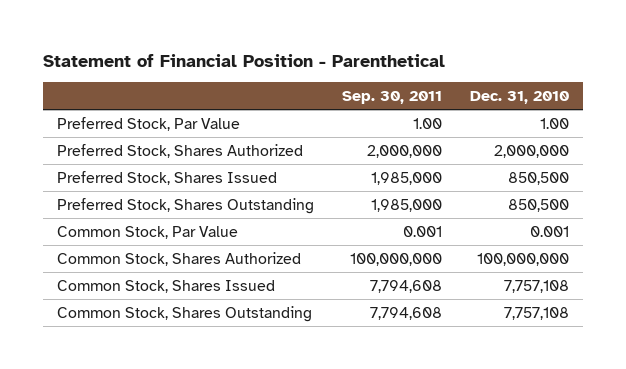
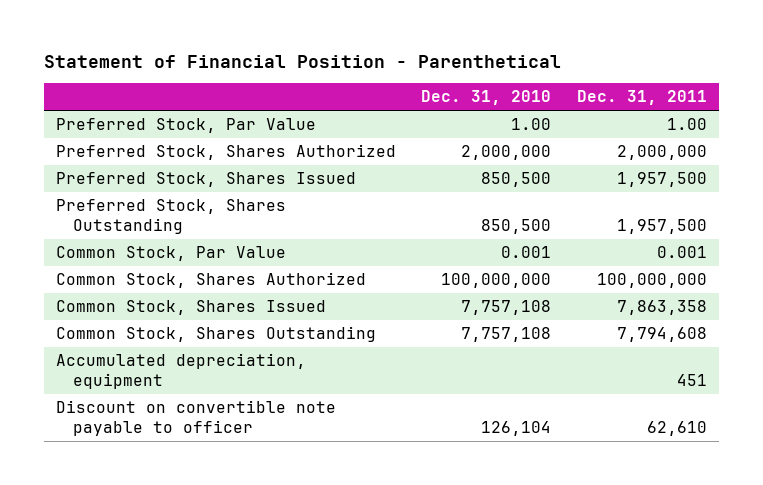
- | Sep. 30, 2011 | Dec. 31, 2010
+ | Dec. 31, 2010 | Dec. 31, 2011
+ Accumulated depreciation, equipment | | 451
+ Discount on convertible note payable to officer | 126,104 | 62,610

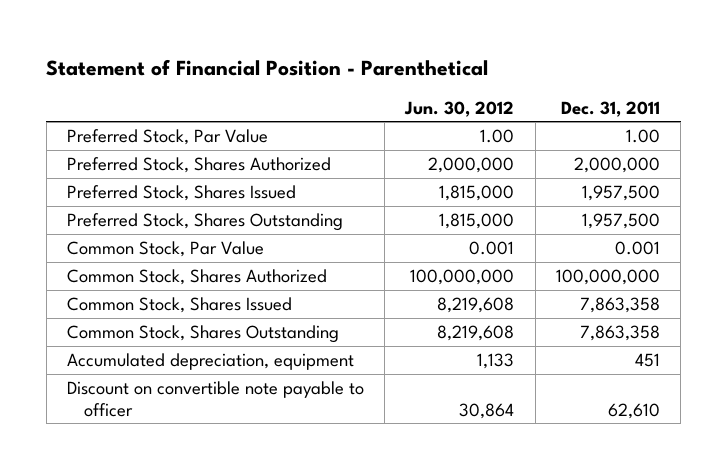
- | Dec. 31, 2010 | Dec. 31, 2011
+ | Jun. 30, 2012 | Dec. 31, 2011
- Common Stock, Shares Outstanding | 7,757,108 | 7,794,608
+ Common Stock, Shares Outstanding | 8,219,608 | 7,863,358

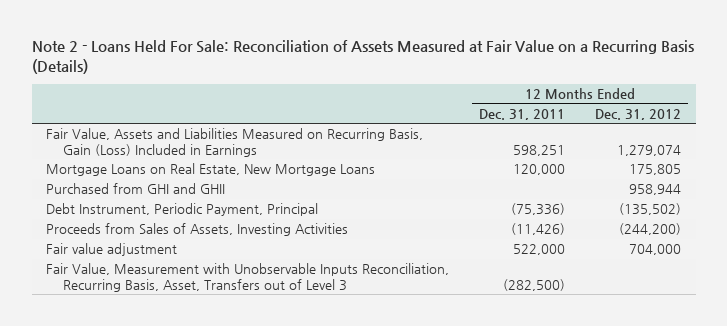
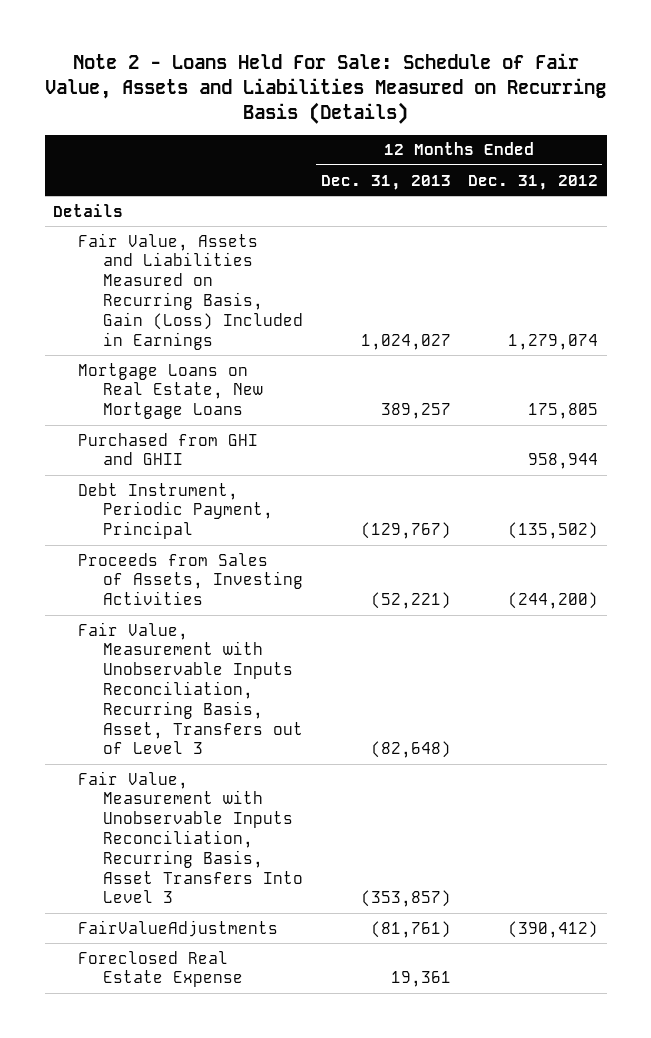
- Note 2 - Loans Held For Sale: Reconciliation of Assets Measured at Fair Value on a Recurring Basis (Details)
+ Note 2 - Loans Held For Sale: Schedule of Fair Value, Assets and Liabilities Measured on Recurring Basis (Details)
- | 12 Months Ended Dec. 31, 2011 | 12 Months Ended Dec. 31, 2012
+ | 12 Months Ended Dec. 31, 2013 | 12 Months Ended Dec. 31, 2012
+ Details
- Fair value adjustment | 522,000 | 704,000
+ Fair Value, Measurement with Unobservable Inputs Reconciliation, Recurring Basis, Asset Transfers Into Level 3 | (353,857) |
+ FairValueAdjustments | (81,761) | (390,412)
+ Foreclosed Real Estate Expense | 19,361 |

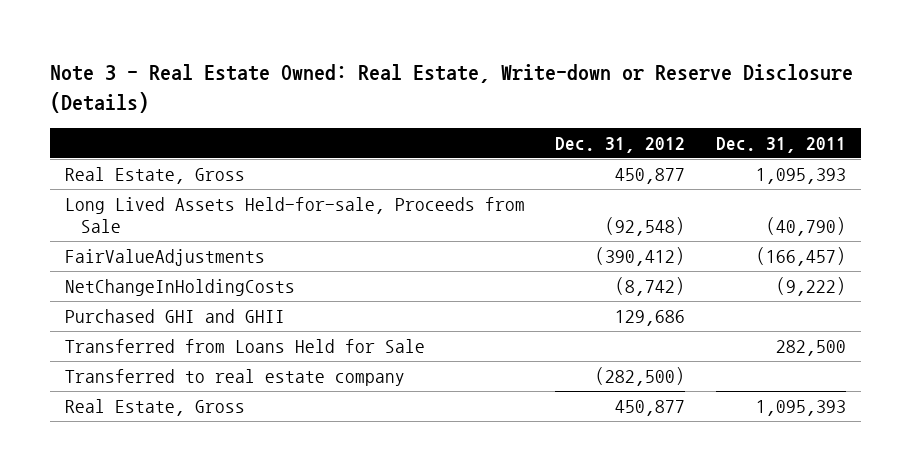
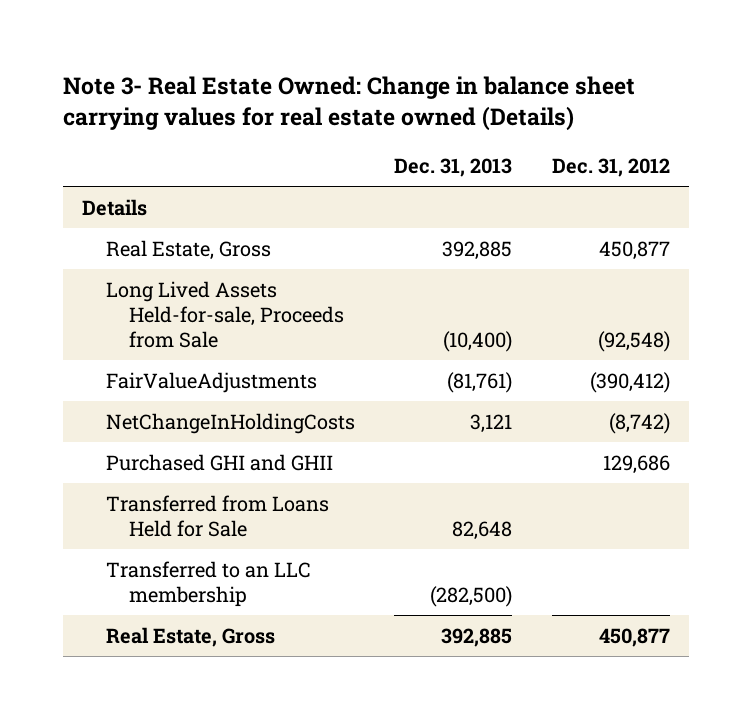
- Note 3 - Real Estate Owned: Real Estate, Write-down or Reserve Disclosure (Details)
+ Note 3- Real Estate Owned: Change in balance sheet carrying values for real estate owned (Details)
- | Dec. 31, 2012 | Dec. 31, 2011
+ | Dec. 31, 2013 | Dec. 31, 2012
+ Details
- Transferred to real estate company | (282,500) |
+ Transferred to an LLC membership | (282,500) |

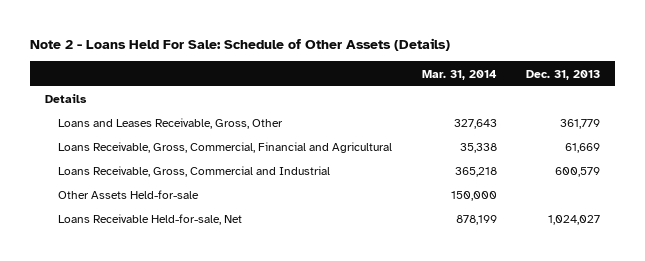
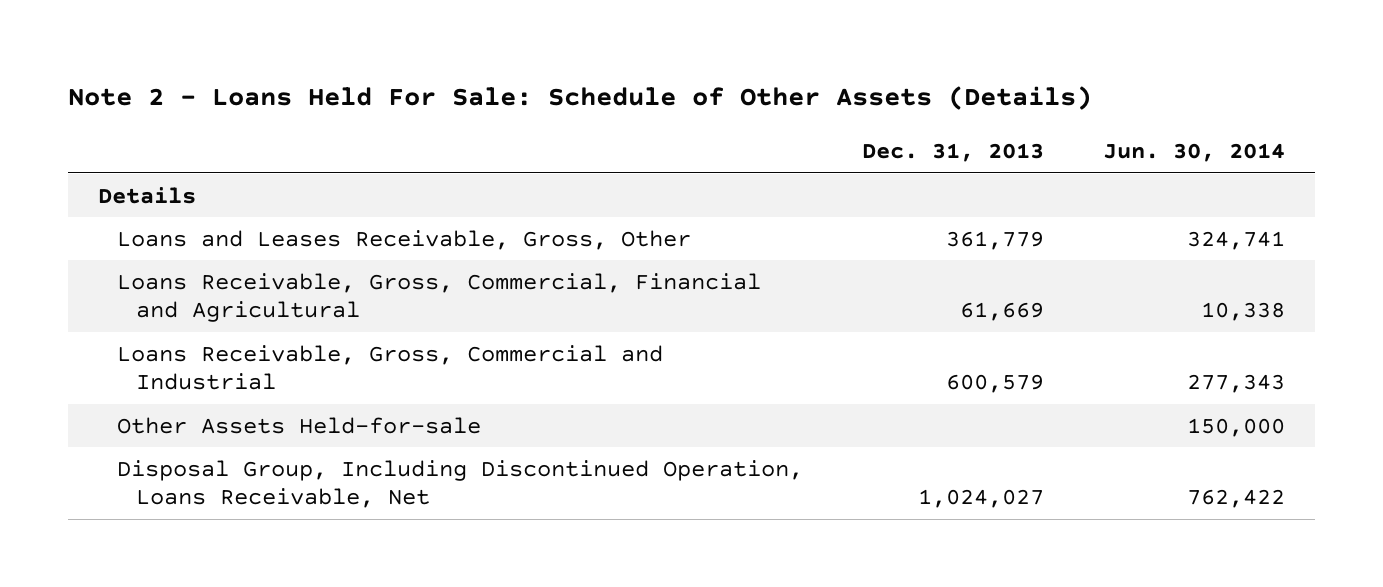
- | Mar. 31, 2014 | Dec. 31, 2013
+ | Dec. 31, 2013 | Jun. 30, 2014
- Loans Receivable Held-for-sale, Net | 878,199 | 1,024,027
+ Disposal Group, Including Discontinued Operation, Loans Receivable, Net | 1,024,027 | 762,422

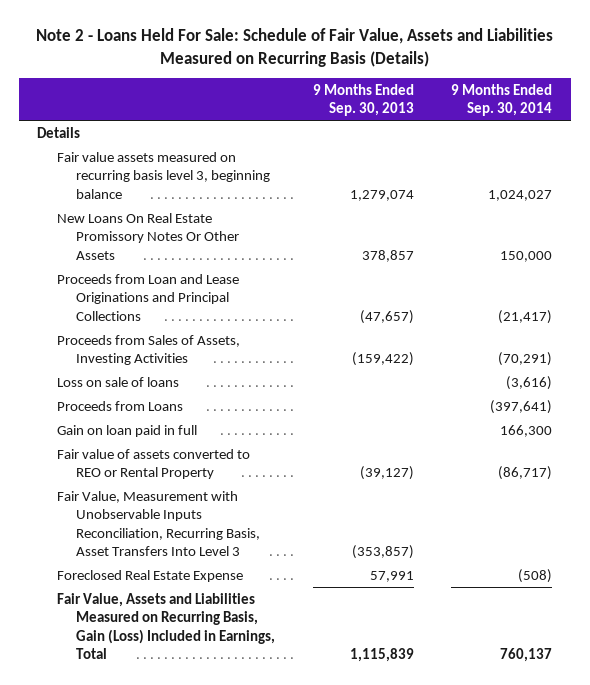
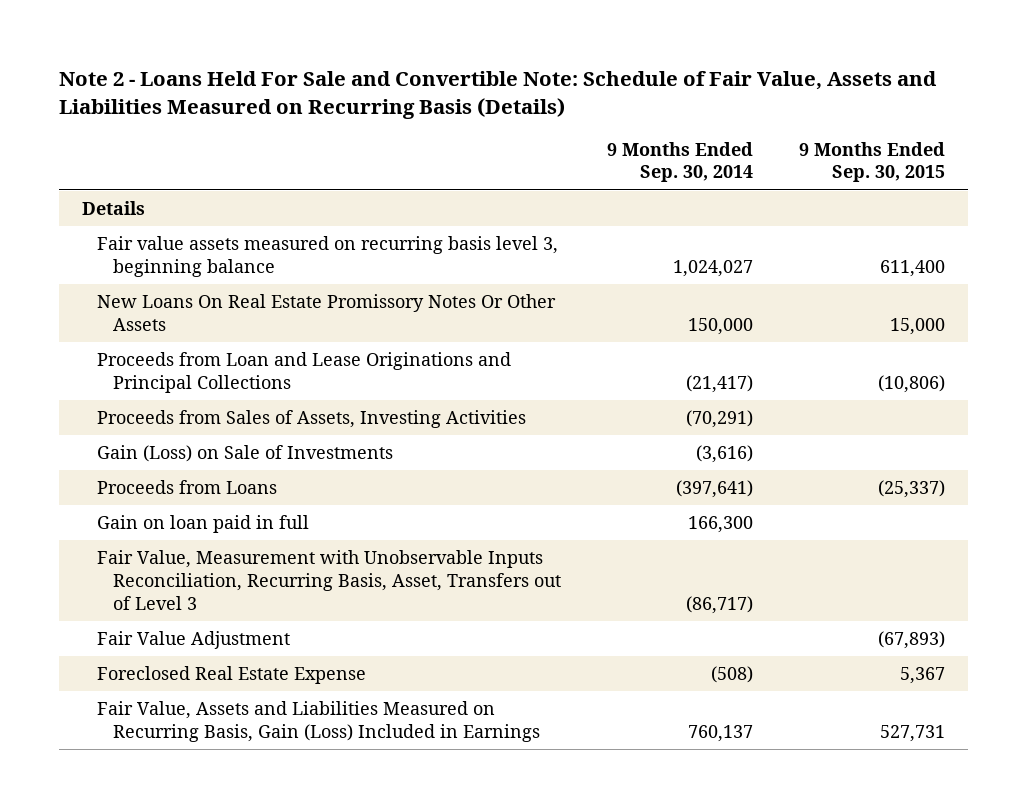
- Note 2 - Loans Held For Sale: Schedule of Fair Value, Assets and Liabilities Measured on Recurring Basis (Details)
+ Note 2 - Loans Held For Sale and Convertible Note: Schedule of Fair Value, Assets and Liabilities Measured on Recurring Basis (Details)
- | 9 Months Ended Sep. 30, 2013 | 9 Months Ended Sep. 30, 2014
+ | 9 Months Ended Sep. 30, 2014 | 9 Months Ended Sep. 30, 2015
- Loss on sale of loans | | (3,616)
+ Gain (Loss) on Sale of Investments | (3,616) |
- Fair value of assets converted to REO or Rental Property | (39,127) | (86,717)
- Fair Value, Measurement with Unobservable Inputs Reconciliation, Recurring Basis, Asset Transfers Into Level 3 | (353,857) |
+ Fair Value, Measurement with Unobservable Inputs Reconciliation, Recurring Basis, Asset, Transfers out of Level 3 | (86,717) |
+ Fair Value Adjustment | | (67,893)
- Fair Value, Assets and Liabilities Measured on Recurring Basis, Gain (Loss) Included in Earnings, Total | 1,115,839 | 760,137
+ Fair Value, Assets and Liabilities Measured on Recurring Basis, Gain (Loss) Included in Earnings | 760,137 | 527,731

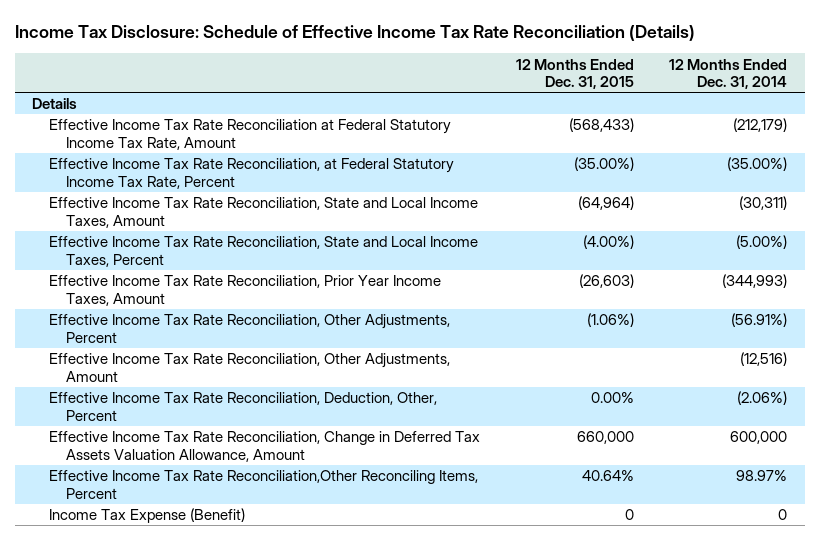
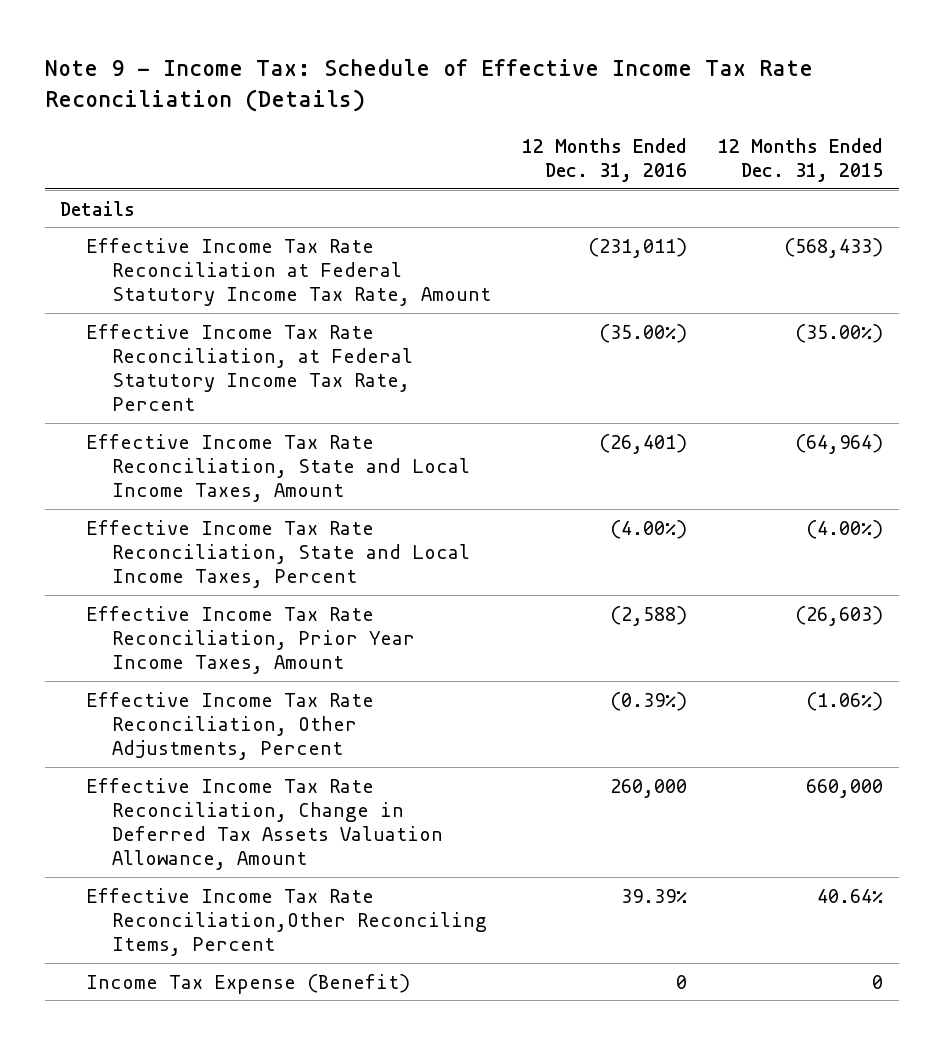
- Income Tax Disclosure: Schedule of Effective Income Tax Rate Reconciliation (Details)
+ Note 9 - Income Tax: Schedule of Effective Income Tax Rate Reconciliation (Details)
- | 12 Months Ended Dec. 31, 2015 | 12 Months Ended Dec. 31, 2014
+ | 12 Months Ended Dec. 31, 2016 | 12 Months Ended Dec. 31, 2015
- Effective Income Tax Rate Reconciliation, Other Adjustments, Amount | | (12,516)
- Effective Income Tax Rate Reconciliation, Deduction, Other, Percent | 0.00% | (2.06%)

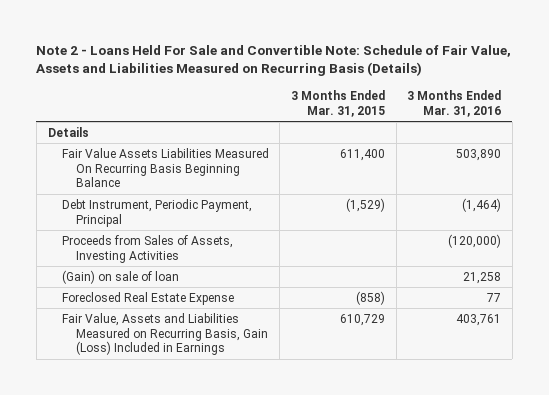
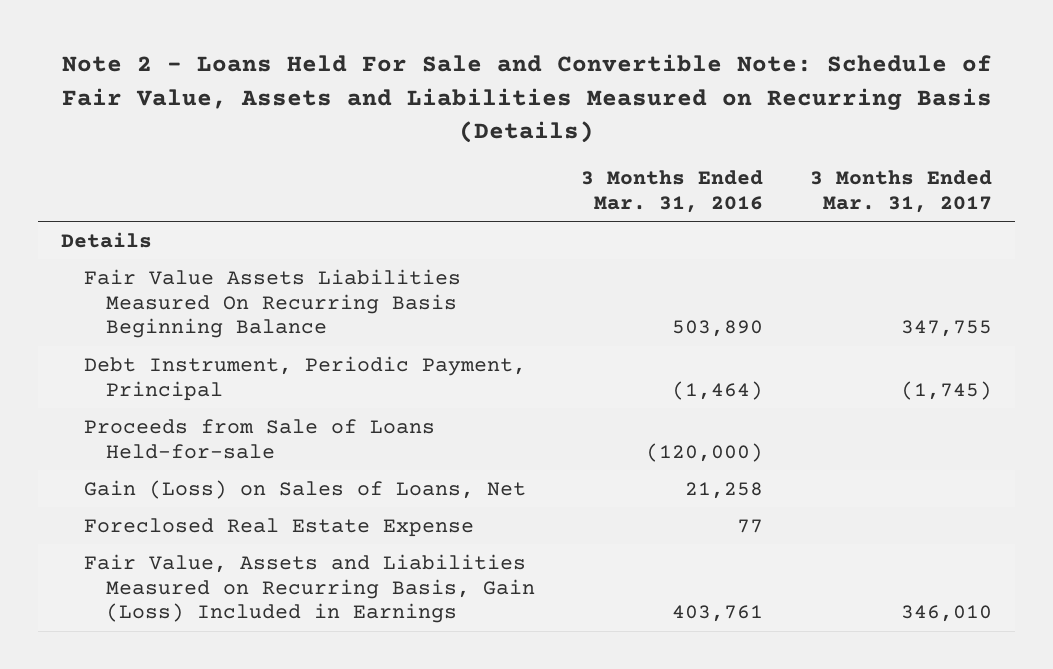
- | 3 Months Ended Mar. 31, 2015 | 3 Months Ended Mar. 31, 2016
+ | 3 Months Ended Mar. 31, 2016 | 3 Months Ended Mar. 31, 2017
- Proceeds from Sales of Assets, Investing Activities | | (120,000)
- (Gain) on sale of loan | | 21,258
+ Proceeds from Sale of Loans Held-for-sale | (120,000) |
+ Gain (Loss) on Sales of Loans, Net | 21,258 |

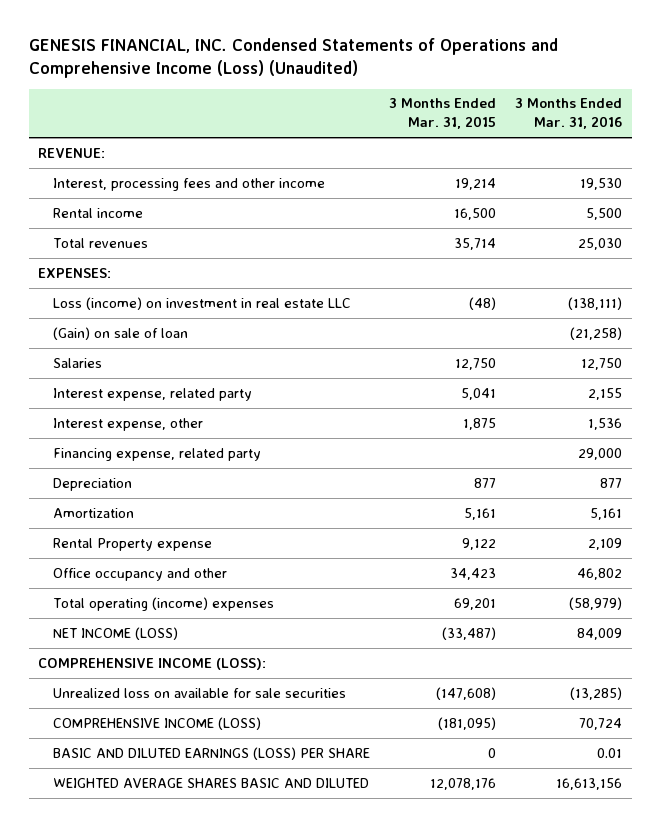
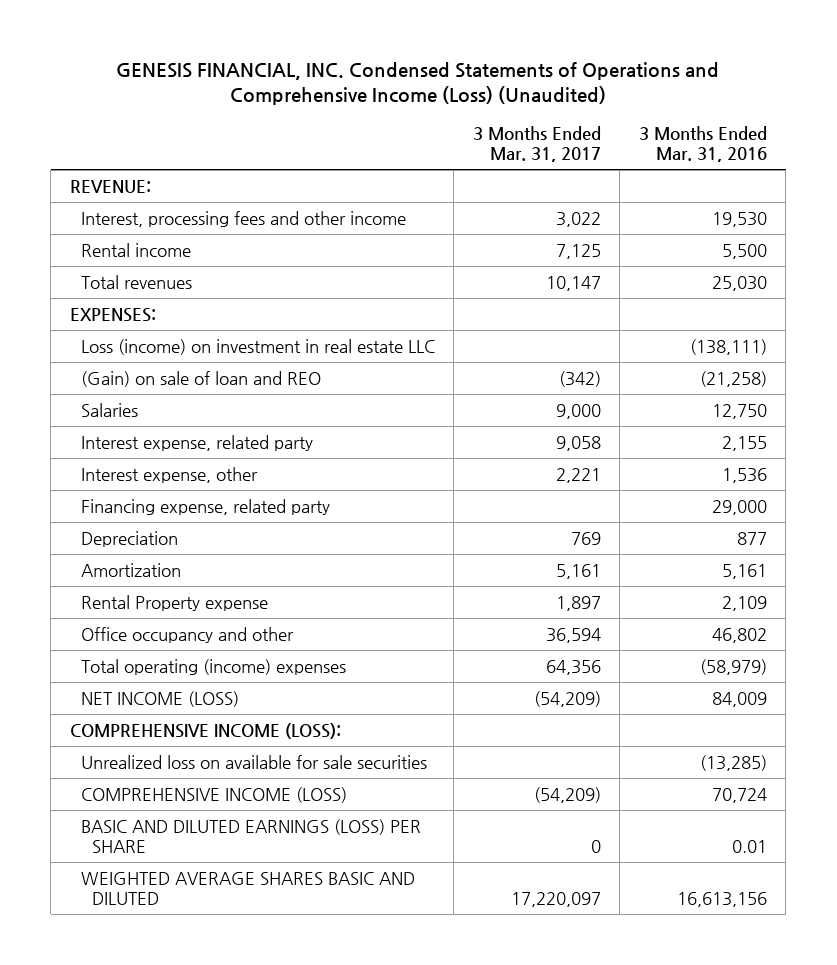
- | 3 Months Ended Mar. 31, 2015 | 3 Months Ended Mar. 31, 2016
+ | 3 Months Ended Mar. 31, 2017 | 3 Months Ended Mar. 31, 2016
- (Gain) on sale of loan | | (21,258)
+ (Gain) on sale of loan and REO | (342) | (21,258)

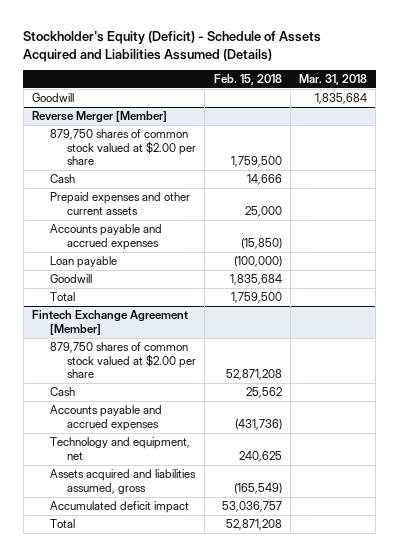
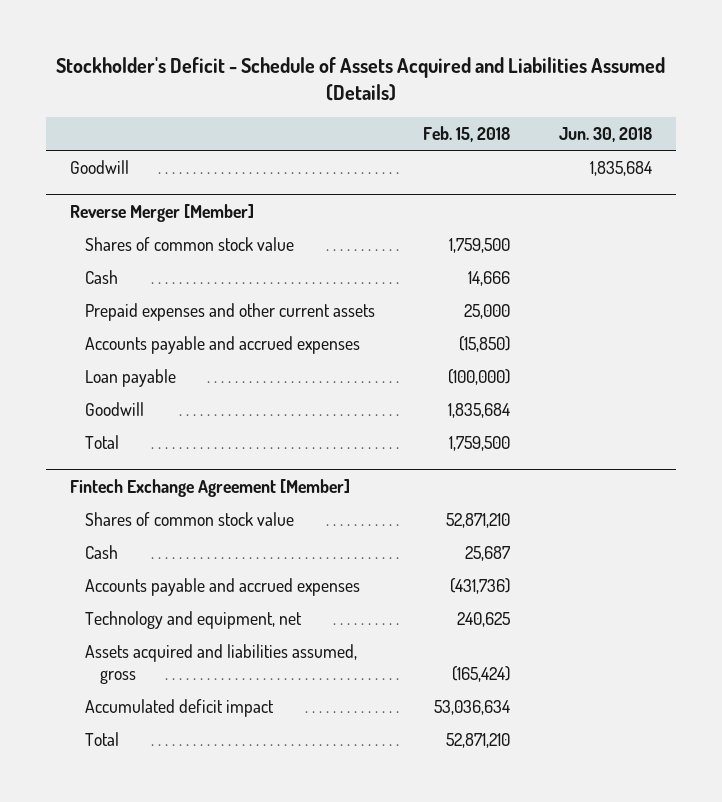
- Stockholder's Equity (Deficit) - Schedule of Assets Acquired and Liabilities Assumed (Details)
+ Stockholder's Deficit - Schedule of Assets Acquired and Liabilities Assumed (Details)
- | Feb. 15, 2018 | Mar. 31, 2018
+ | Feb. 15, 2018 | Jun. 30, 2018
@ Reverse Merger [Member]
- 879,750 shares of common stock valued at $2.00 per share | 1,759,500 |
+ Shares of common stock value | 1,759,500 |
@ Fintech Exchange Agreement [Member]
- 879,750 shares of common stock valued at $2.00 per share | 52,871,208 |
- Cash | 25,562 |
+ Shares of common stock value | 52,871,210 |
+ Cash | 25,687 |
- Assets acquired and liabilities assumed, gross | (165,549) |
- Accumulated deficit impact | 53,036,757 |
- Total | 52,871,208 |
+ Assets acquired and liabilities assumed, gross | (165,424) |
+ Accumulated deficit impact | 53,036,634 |
+ Total | 52,871,210 |

